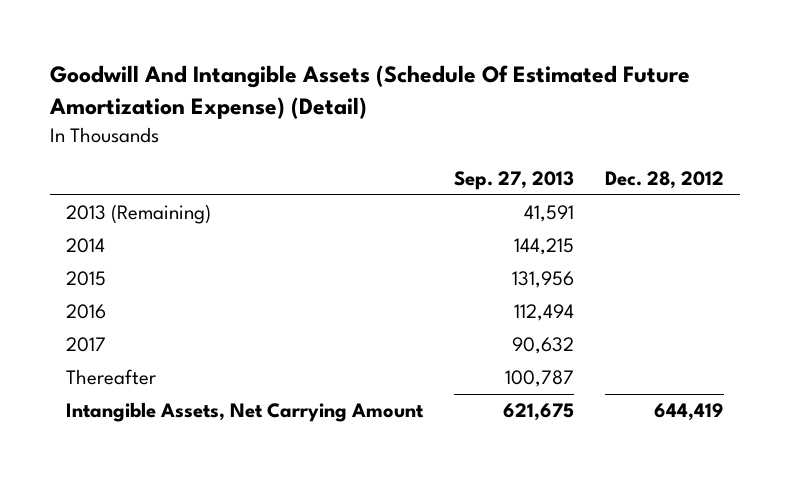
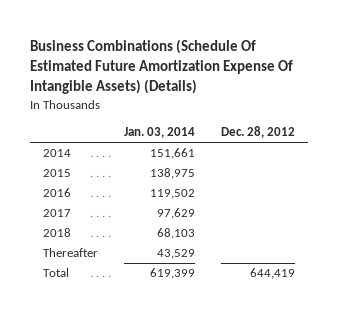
- Goodwill And Intangible Assets (Schedule Of Estimated Future Amortization Expense) (Detail)
+ Business Combinations (Schedule Of Estimated Future Amortization Expense Of Intangible Assets) (Details)
- | Sep. 27, 2013 | Dec. 28, 2012
+ | Jan. 03, 2014 | Dec. 28, 2012
- 2013 (Remaining) | 41,591 |
+ 2018 | 68,103 |
- Intangible Assets, Net Carrying Amount | 621,675 | 644,419
+ Total | 619,399 | 644,419

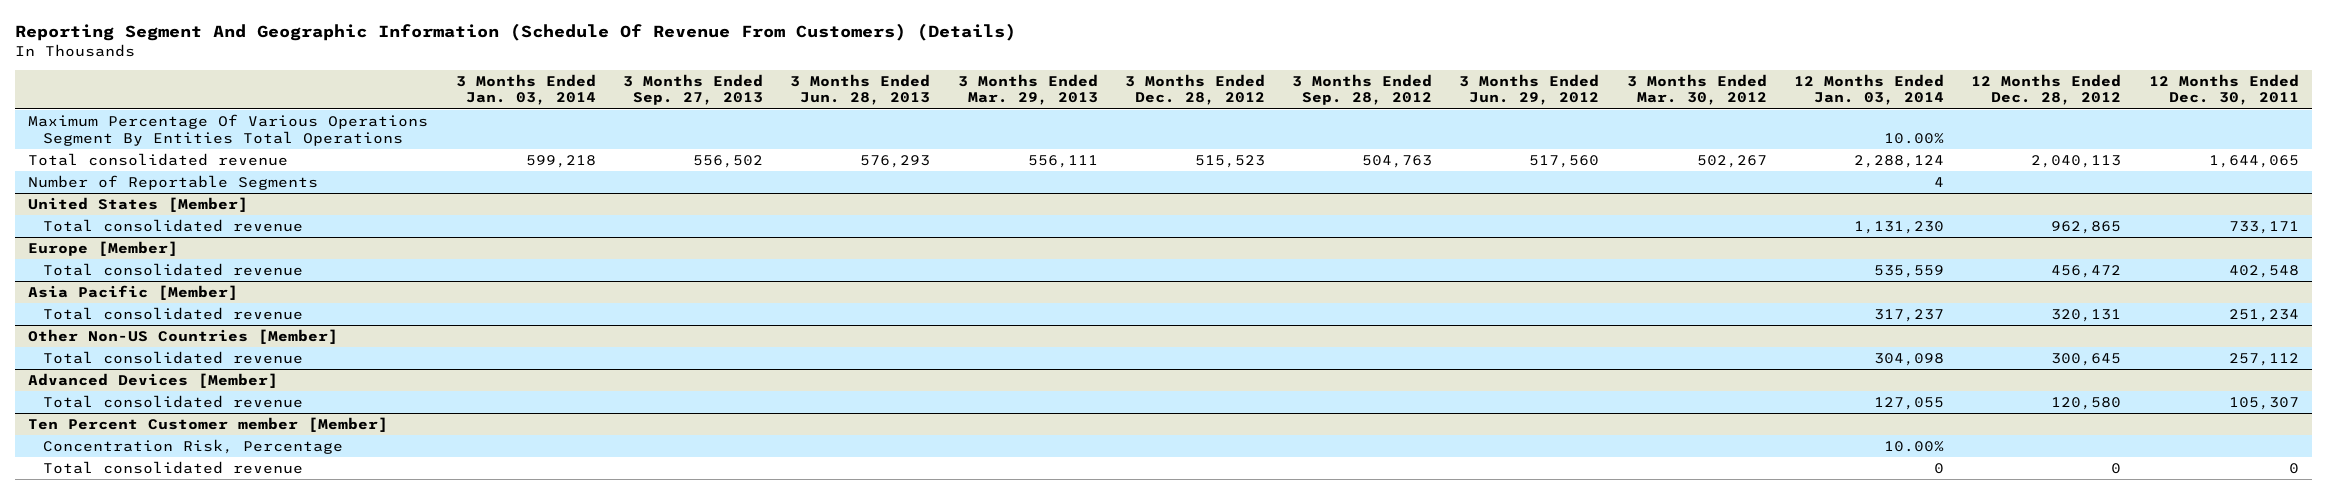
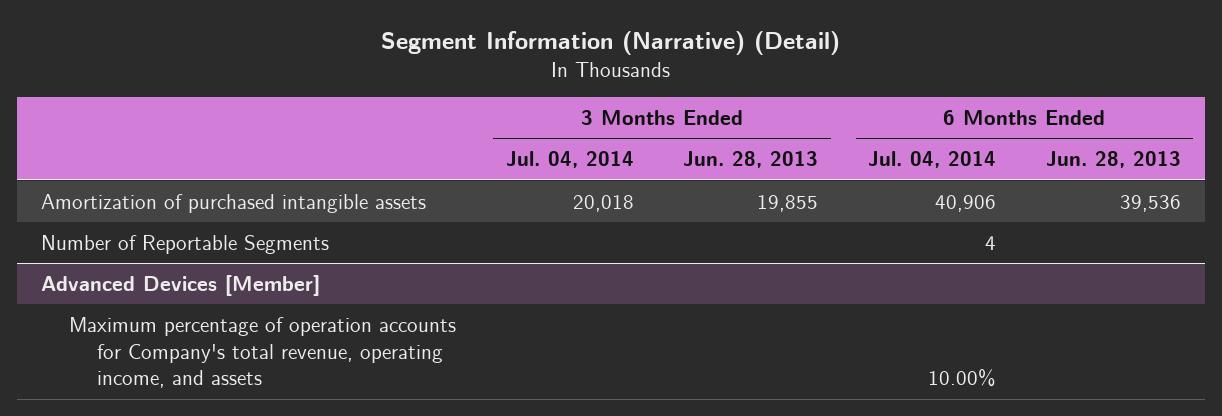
- Reporting Segment And Geographic Information (Schedule Of Revenue From Customers) (Details)
+ Segment Information (Narrative) (Detail)
- | 3 Months Ended Jan. 03, 2014 | 3 Months Ended Sep. 27, 2013 | 3 Months Ended Jun. 28, 2013 | 3 Months Ended Mar. 29, 2013 | 3 Months Ended Dec. 28, 2012 | 3 Months Ended Sep. 28, 2012 | 3 Months Ended Jun. 29, 2012 | 3 Months Ended Mar. 30, 2012 | 12 Months Ended Jan. 03, 2014 | 12 Months Ended Dec. 28, 2012 | 12 Months Ended Dec. 30, 2011
+ | 3 Months Ended Jul. 04, 2014 | 3 Months Ended Jun. 28, 2013 | 6 Months Ended Jul. 04, 2014 | 6 Months Ended Jun. 28, 2013
- Maximum Percentage Of Various Operations Segment By Entities Total Operations | | | | | | | | | 10.00% | |
- Total consolidated revenue | 599,218 | 556,502 | 576,293 | 556,111 | 515,523 | 504,763 | 517,560 | 502,267 | 2,288,124 | 2,040,113 | 1,644,065
+ Amortization of purchased intangible assets | 20,018 | 19,855 | 40,906 | 39,536
- United States [Member]
- Total consolidated revenue | | | | | | | | | 1,131,230 | 962,865 | 733,171
- Europe [Member]
- Total consolidated revenue | | | | | | | | | 535,559 | 456,472 | 402,548
- Asia Pacific [Member]
- Total consolidated revenue | | | | | | | | | 317,237 | 320,131 | 251,234
- Other Non-US Countries [Member]
- Total consolidated revenue | | | | | | | | | 304,098 | 300,645 | 257,112
@ Advanced Devices [Member]
- Total consolidated revenue | | | | | | | | | 127,055 | 120,580 | 105,307
- Ten Percent Customer member [Member]
- Concentration Risk, Percentage | | | | | | | | | 10.00% | |
- Total consolidated revenue | | | | | | | | | 0 | 0 | 0
@ Advanced Devices [Member]
+ Maximum percentage of operation accounts for Company's total revenue, operating income, and assets | | | 10.00% |

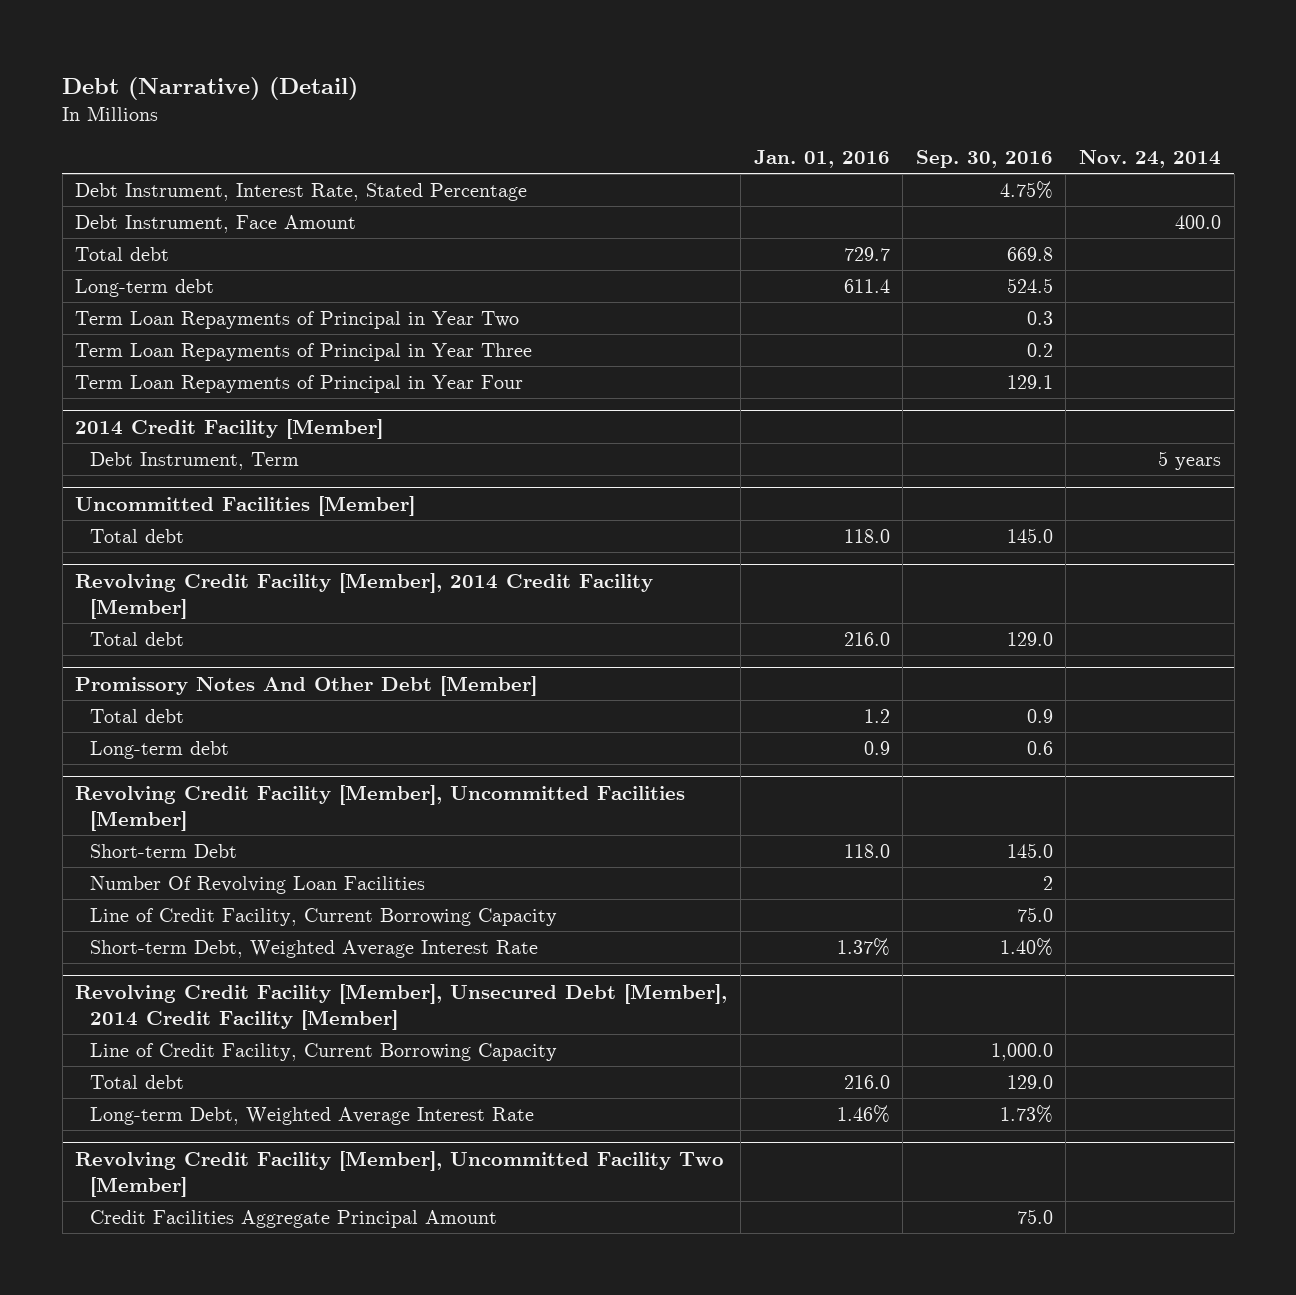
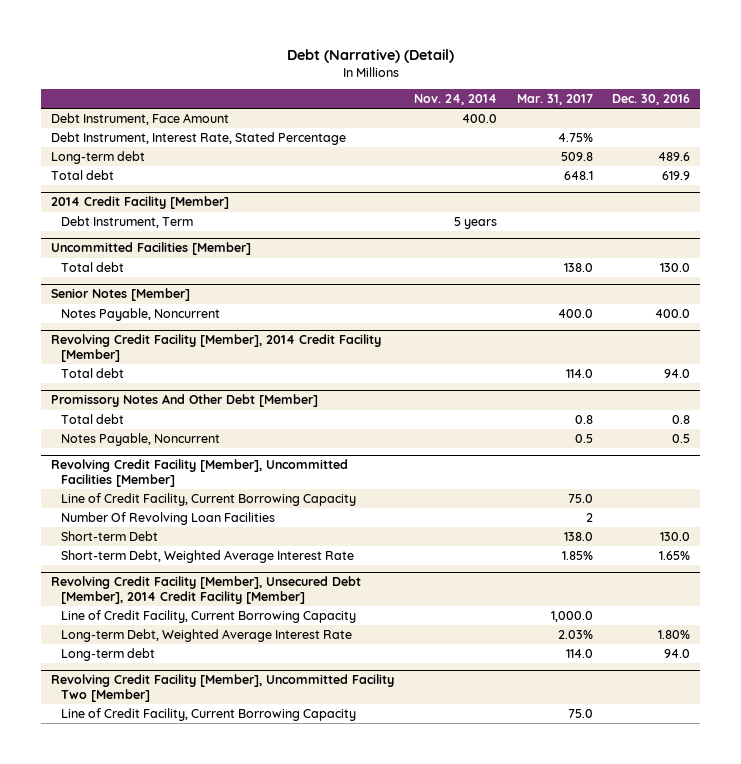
- | Jan. 01, 2016 | Sep. 30, 2016 | Nov. 24, 2014
+ | Nov. 24, 2014 | Mar. 31, 2017 | Dec. 30, 2016
moved down: Debt Instrument, Interest Rate, Stated Percentage | | 4.75% |
- Term Loan Repayments of Principal in Year Two | | 0.3 |
- Term Loan Repayments of Principal in Year Three | | 0.2 |
- Term Loan Repayments of Principal in Year Four | | 129.1 |
moved down: Total debt | | 648.1 | 619.9
+ Senior Notes [Member]
+ Notes Payable, Noncurrent | | 400.0 | 400.0
@ Promissory Notes And Other Debt [Member]
- Long-term debt | 0.9 | 0.6 |
+ Notes Payable, Noncurrent | | 0.5 | 0.5
@ Revolving Credit Facility [Member], Uncommitted Facilities [Member]
moved down: Number Of Revolving Loan Facilities | | 2 |
moved down: Short-term Debt | | 138.0 | 130.0
@ Revolving Credit Facility [Member], Unsecured Debt [Member], 2014 Credit Facility [Member]
- Total debt | 216.0 | 129.0 |
+ Long-term debt | | 114.0 | 94.0
@ Revolving Credit Facility [Member], Uncommitted Facility Two [Member]
- Credit Facilities Aggregate Principal Amount | | 75.0 |
+ Line of Credit Facility, Current Borrowing Capacity | | 75.0 |

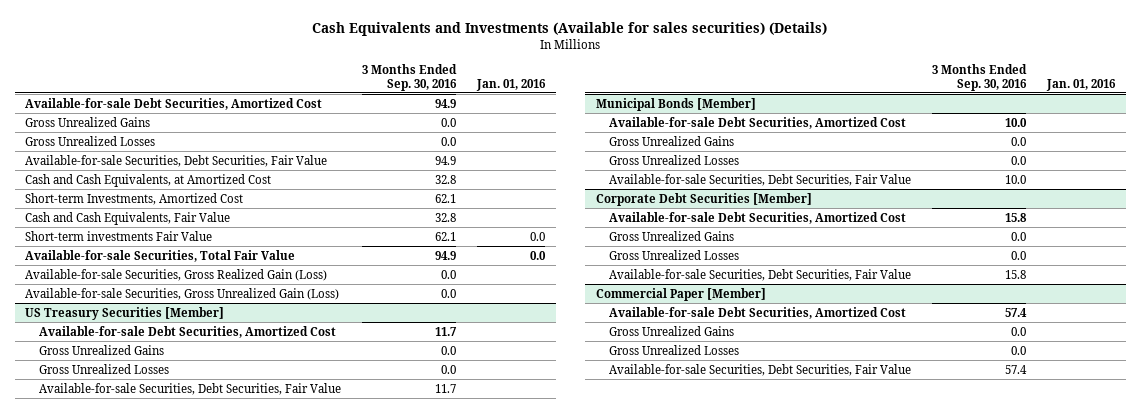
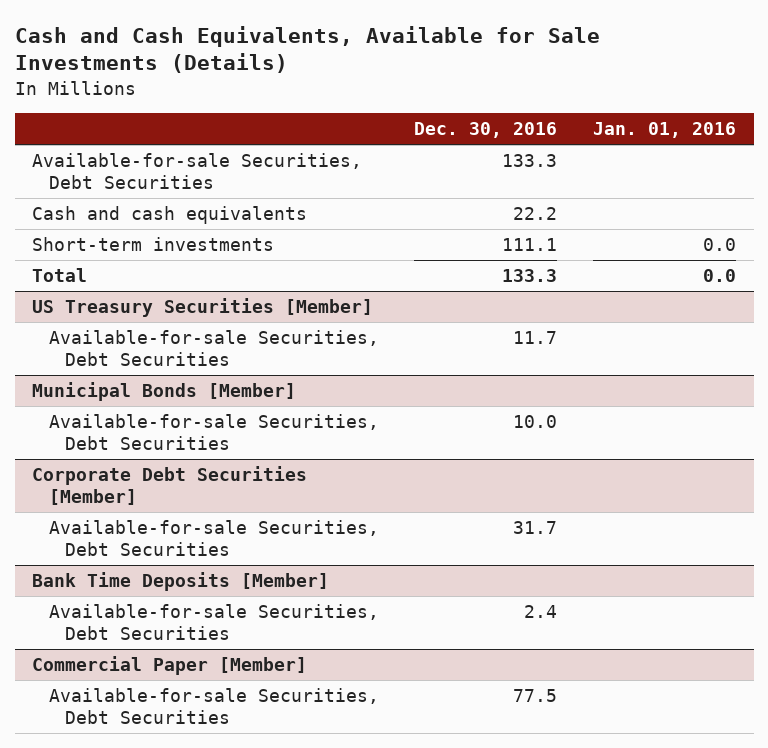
- Cash Equivalents and Investments (Available for sales securities) (Details)
+ Cash and Cash Equivalents, Available for Sale Investments (Details)
- | 3 Months Ended Sep. 30, 2016 | Jan. 01, 2016
+ | Dec. 30, 2016 | Jan. 01, 2016
- Available-for-sale Debt Securities, Amortized Cost | 94.9 |
- Gross Unrealized Gains | 0.0 |
- Gross Unrealized Losses | 0.0 |
- Available-for-sale Securities, Debt Securities, Fair Value | 94.9 |
- Cash and Cash Equivalents, at Amortized Cost | 32.8 |
- Short-term Investments, Amortized Cost | 62.1 |
- Cash and Cash Equivalents, Fair Value | 32.8 |
- Short-term investments Fair Value | 62.1 | 0.0
- Available-for-sale Securities, Total Fair Value | 94.9 | 0.0
- Available-for-sale Securities, Gross Realized Gain (Loss) | 0.0 |
- Available-for-sale Securities, Gross Unrealized Gain (Loss) | 0.0 |
+ Available-for-sale Securities, Debt Securities | 133.3 |
+ Cash and cash equivalents | 22.2 |
+ Short-term investments | 111.1 | 0.0
+ Total | 133.3 | 0.0
@ US Treasury Securities [Member]
- Available-for-sale Debt Securities, Amortized Cost | 11.7 |
- Gross Unrealized Gains | 0.0 |
- Gross Unrealized Losses | 0.0 |
- Available-for-sale Securities, Debt Securities, Fair Value | 11.7 |
+ Available-for-sale Securities, Debt Securities | 11.7 |
@ Municipal Bonds [Member]
- Available-for-sale Debt Securities, Amortized Cost | 10.0 |
- Gross Unrealized Gains | 0.0 |
- Gross Unrealized Losses | 0.0 |
- Available-for-sale Securities, Debt Securities, Fair Value | 10.0 |
+ Available-for-sale Securities, Debt Securities | 10.0 |
@ Corporate Debt Securities [Member]
- Available-for-sale Debt Securities, Amortized Cost | 15.8 |
- Gross Unrealized Gains | 0.0 |
- Gross Unrealized Losses | 0.0 |
- Available-for-sale Securities, Debt Securities, Fair Value | 15.8 |
+ Available-for-sale Securities, Debt Securities | 31.7 |
+ Bank Time Deposits [Member]
+ Available-for-sale Securities, Debt Securities | 2.4 |
@ Commercial Paper [Member]
- Available-for-sale Debt Securities, Amortized Cost | 57.4 |
- Gross Unrealized Gains | 0.0 |
- Gross Unrealized Losses | 0.0 |
- Available-for-sale Securities, Debt Securities, Fair Value | 57.4 |
+ Available-for-sale Securities, Debt Securities | 77.5 |

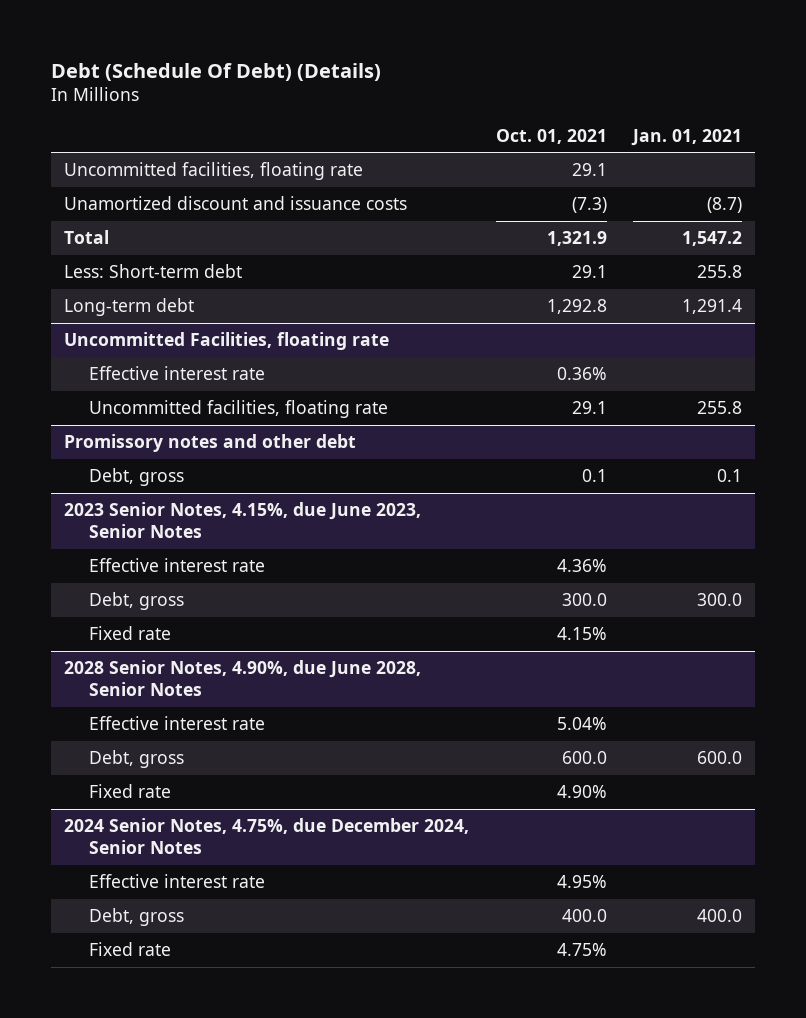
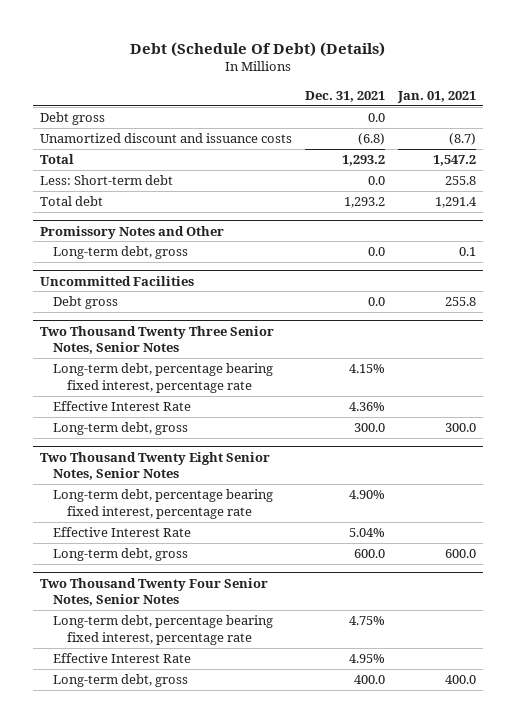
- | Oct. 01, 2021 | Jan. 01, 2021
+ | Dec. 31, 2021 | Jan. 01, 2021
- Uncommitted facilities, floating rate | 29.1 |
+ Debt gross | 0.0 |
- Long-term debt | 1,292.8 | 1,291.4
- Uncommitted Facilities, floating rate
- Effective interest rate | 0.36% |
- Uncommitted facilities, floating rate | 29.1 | 255.8
- Promissory notes and other debt
- Debt, gross | 0.1 | 0.1
- 2023 Senior Notes, 4.15%, due June 2023, Senior Notes
- Effective interest rate | 4.36% |
- Debt, gross | 300.0 | 300.0
- Fixed rate | 4.15% |
- 2028 Senior Notes, 4.90%, due June 2028, Senior Notes
- Effective interest rate | 5.04% |
- Debt, gross | 600.0 | 600.0
- Fixed rate | 4.90% |
- 2024 Senior Notes, 4.75%, due December 2024, Senior Notes
- Effective interest rate | 4.95% |
- Debt, gross | 400.0 | 400.0
- Fixed rate | 4.75% |
+ Total debt | 1,293.2 | 1,291.4
+ Promissory Notes and Other
+ Long-term debt, gross | 0.0 | 0.1
+ Uncommitted Facilities
+ Debt gross | 0.0 | 255.8
+ Two Thousand Twenty Three Senior Notes, Senior Notes
+ Long-term debt, percentage bearing fixed interest, percentage rate | 4.15% |
+ Effective Interest Rate | 4.36% |
+ Long-term debt, gross | 300.0 | 300.0
+ Two Thousand Twenty Eight Senior Notes, Senior Notes
+ Long-term debt, percentage bearing fixed interest, percentage rate | 4.90% |
+ Effective Interest Rate | 5.04% |
+ Long-term debt, gross | 600.0 | 600.0
+ Two Thousand Twenty Four Senior Notes, Senior Notes
+ Long-term debt, percentage bearing fixed interest, percentage rate | 4.75% |
+ Effective Interest Rate | 4.95% |
+ Long-term debt, gross | 400.0 | 400.0

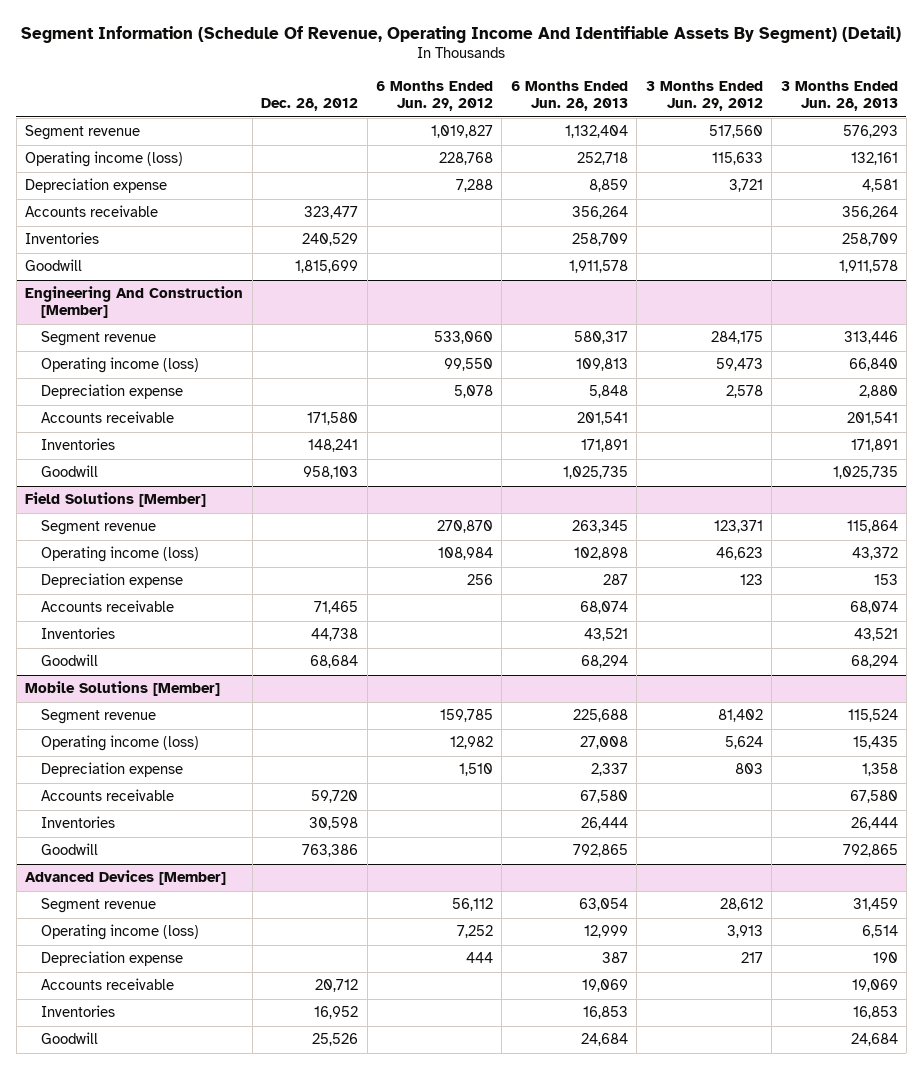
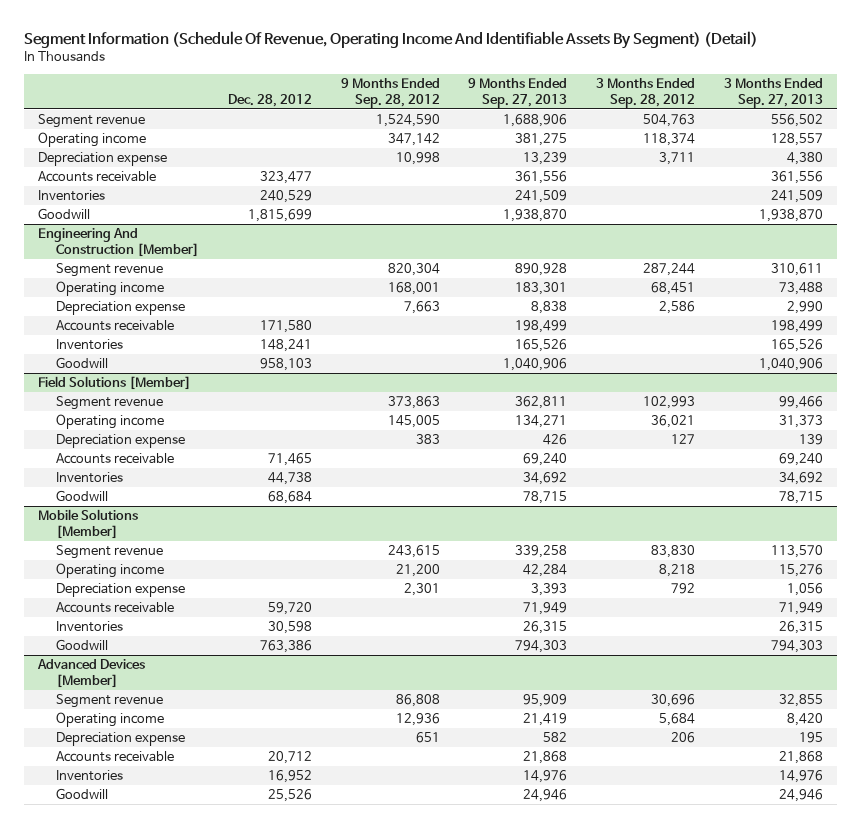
- | Dec. 28, 2012 | 6 Months Ended Jun. 29, 2012 | 6 Months Ended Jun. 28, 2013 | 3 Months Ended Jun. 29, 2012 | 3 Months Ended Jun. 28, 2013
+ | Dec. 28, 2012 | 9 Months Ended Sep. 28, 2012 | 9 Months Ended Sep. 27, 2013 | 3 Months Ended Sep. 28, 2012 | 3 Months Ended Sep. 27, 2013
- Operating income (loss) | | 228,768 | 252,718 | 115,633 | 132,161
+ Operating income | | 347,142 | 381,275 | 118,374 | 128,557
@ Engineering And Construction [Member]
- Operating income (loss) | | 99,550 | 109,813 | 59,473 | 66,840
+ Operating income | | 168,001 | 183,301 | 68,451 | 73,488
@ Field Solutions [Member]
- Operating income (loss) | | 108,984 | 102,898 | 46,623 | 43,372
+ Operating income | | 145,005 | 134,271 | 36,021 | 31,373
@ Mobile Solutions [Member]
- Operating income (loss) | | 12,982 | 27,008 | 5,624 | 15,435
+ Operating income | | 21,200 | 42,284 | 8,218 | 15,276
@ Advanced Devices [Member]
- Operating income (loss) | | 7,252 | 12,999 | 3,913 | 6,514
+ Operating income | | 12,936 | 21,419 | 5,684 | 8,420

